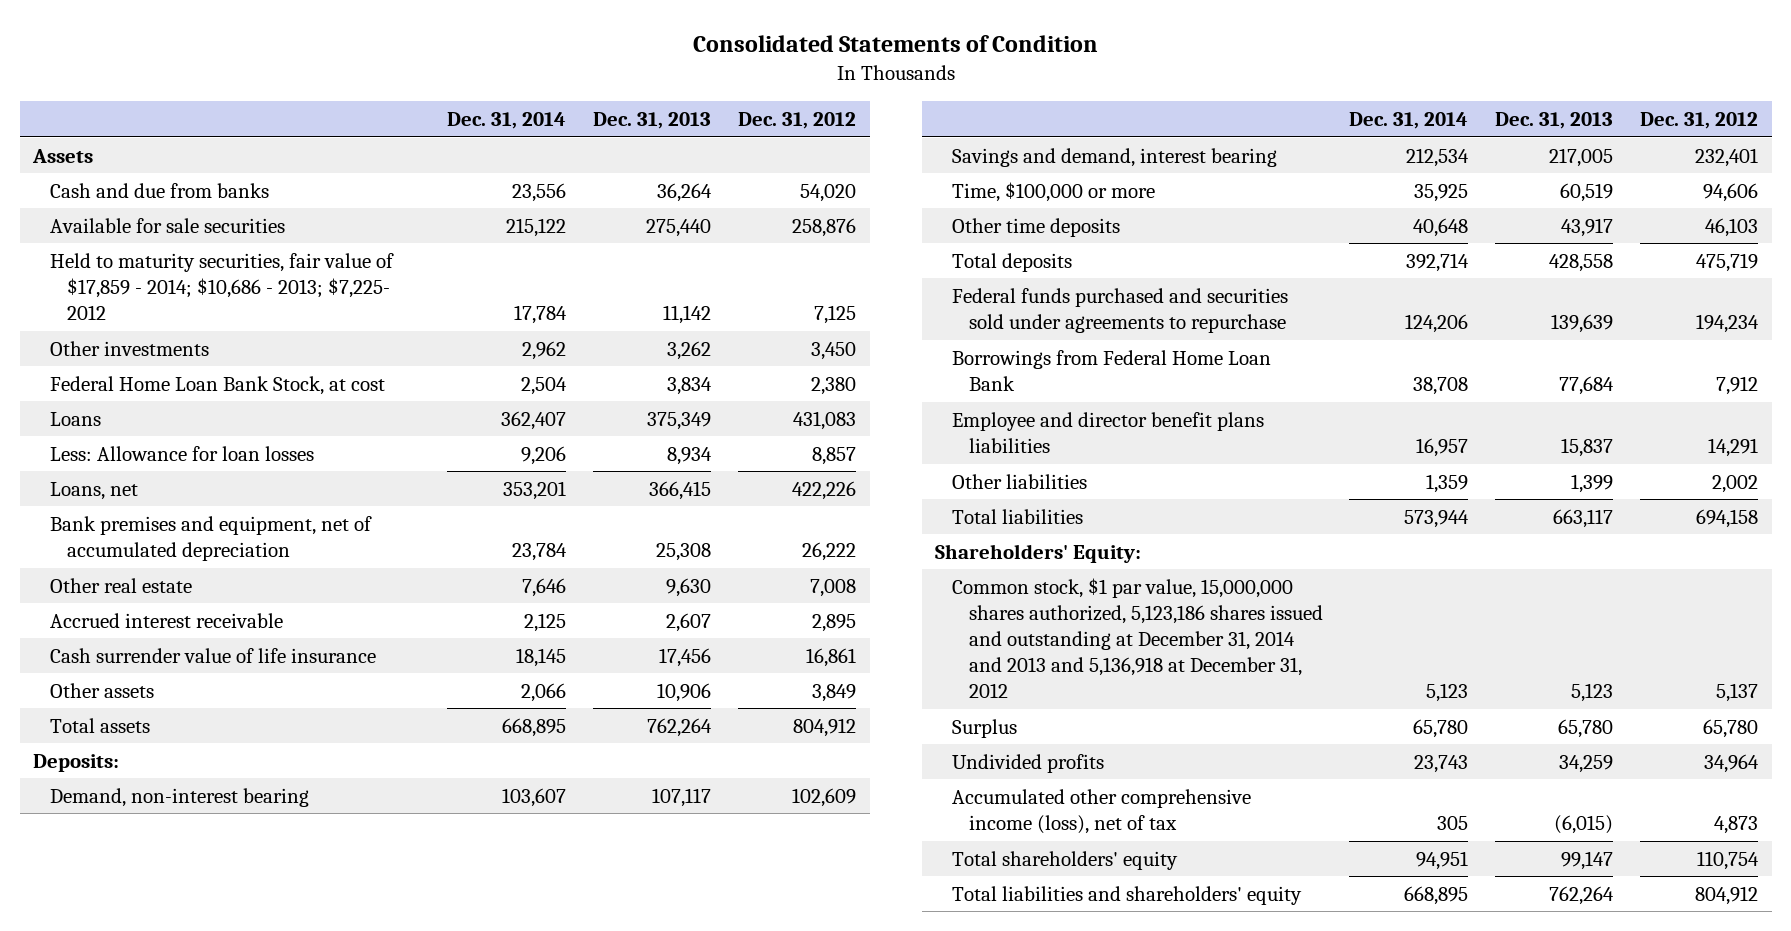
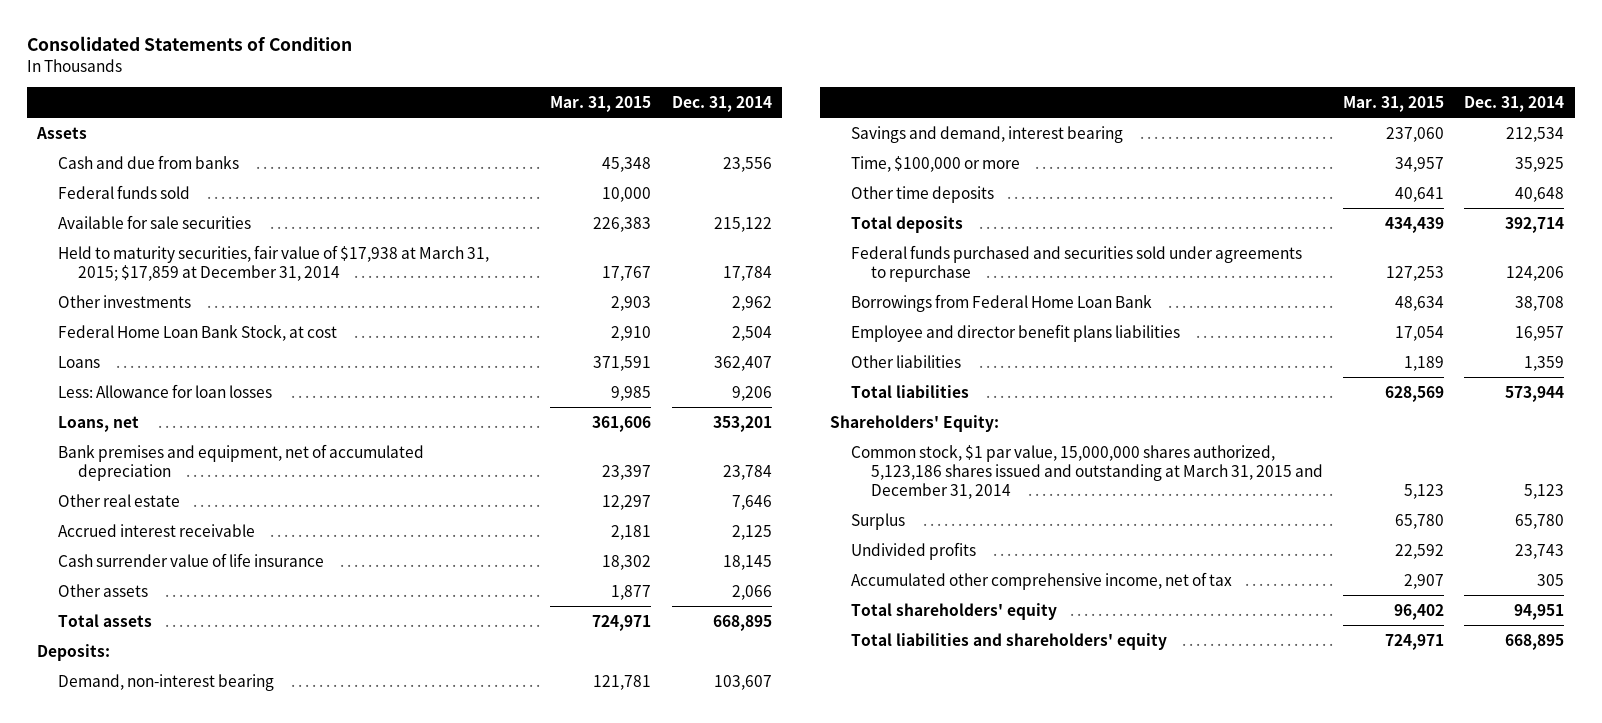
- | Dec. 31, 2014 | Dec. 31, 2013 | Dec. 31, 2012
+ | Mar. 31, 2015 | Dec. 31, 2014
+ Federal funds sold | 10,000 |
- Held to maturity securities, fair value of $17,859 - 2014; $10,686 - 2013; $7,225- 2012 | 17,784 | 11,142 | 7,125
+ Held to maturity securities, fair value of $17,938 at March 31, 2015; $17,859 at December 31, 2014 | 17,767 | 17,784
- Common stock, $1 par value, 15,000,000 shares authorized, 5,123,186 shares issued and outstanding at December 31, 2014 and 2013 and 5,136,918 at December 31, 2012 | 5,123 | 5,123 | 5,137
+ Common stock, $1 par value, 15,000,000 shares authorized, 5,123,186 shares issued and outstanding at March 31, 2015 and December 31, 2014 | 5,123 | 5,123
- Accumulated other comprehensive income (loss), net of tax | 305 | (6,015) | 4,873
+ Accumulated other comprehensive income, net of tax | 2,907 | 305

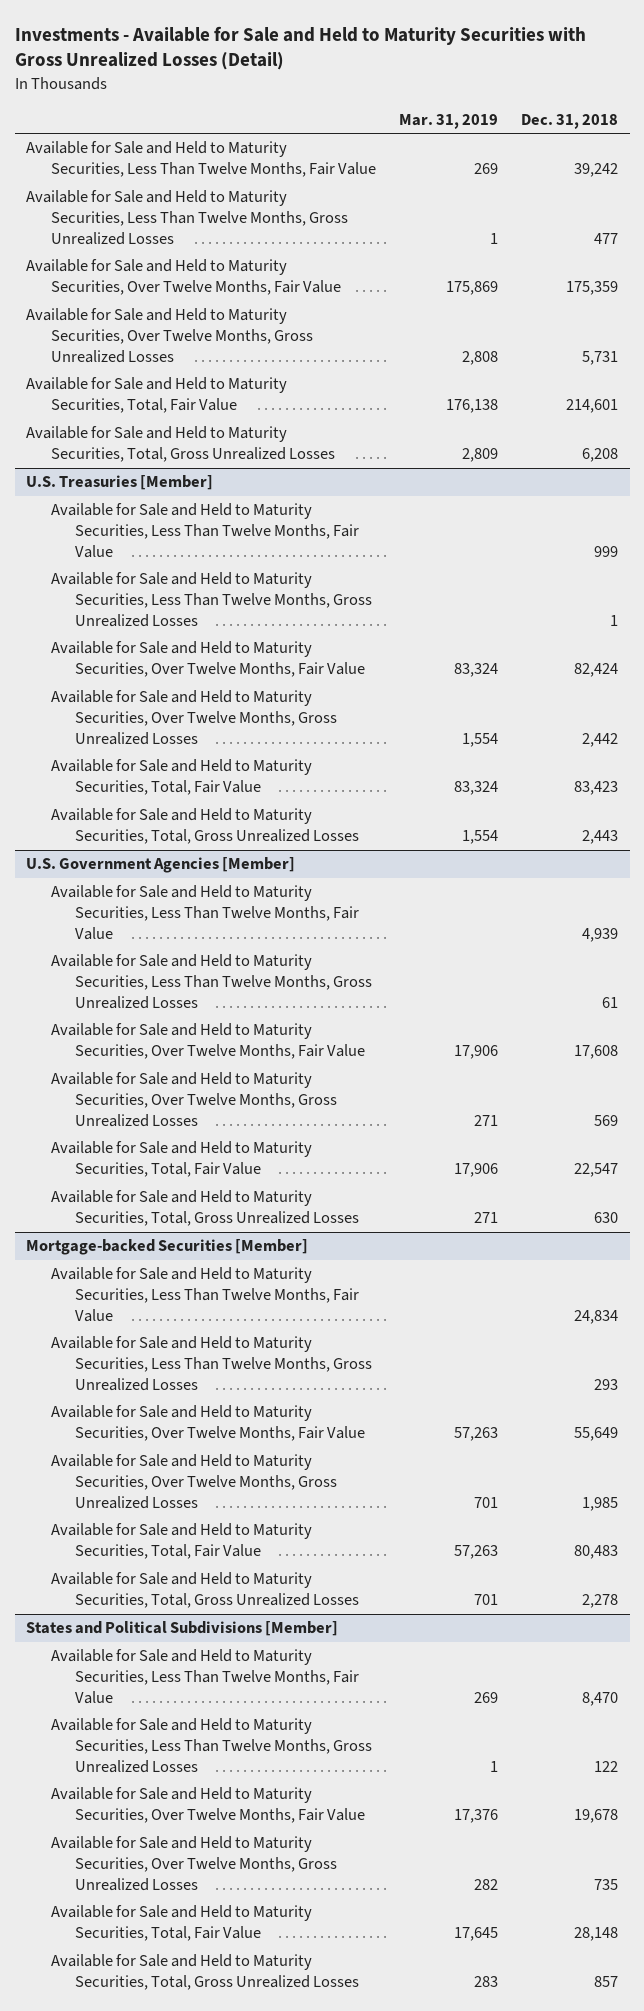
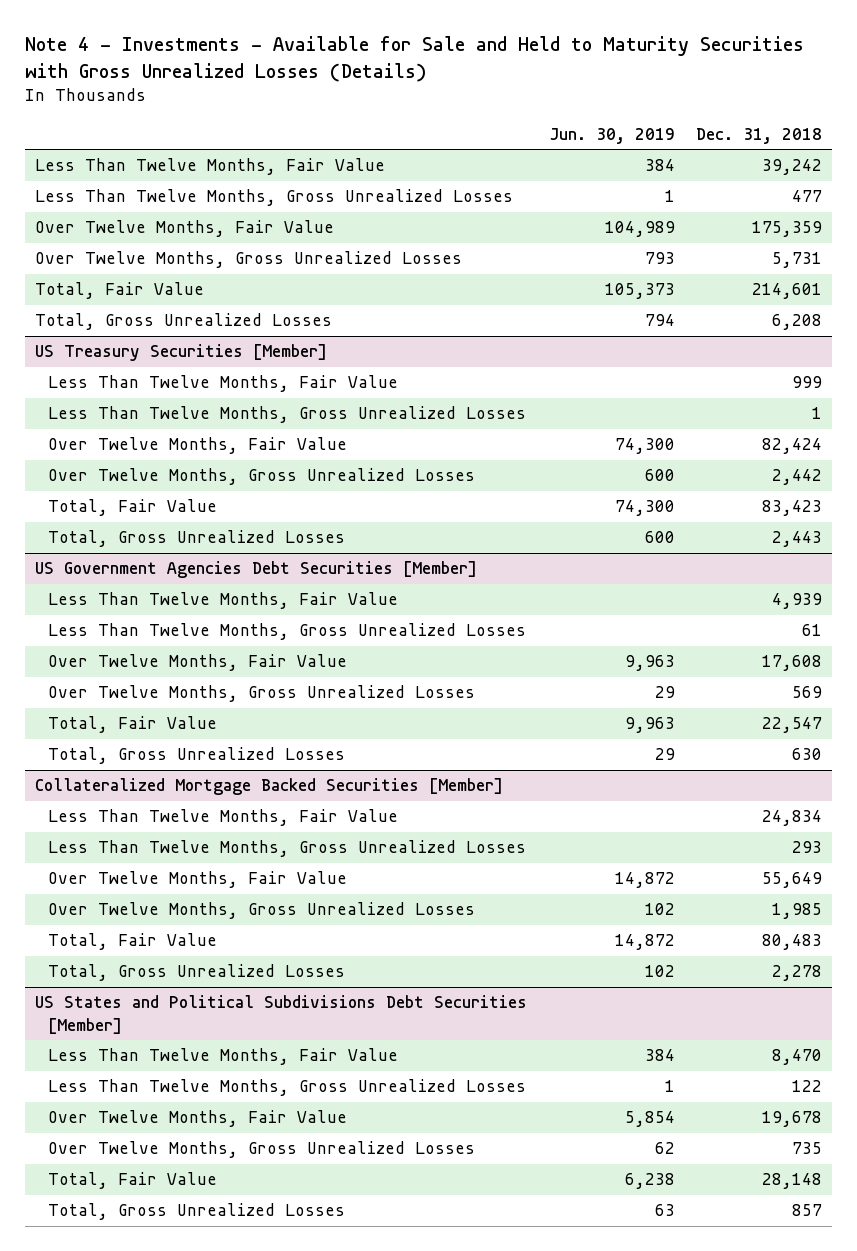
- Investments - Available for Sale and Held to Maturity Securities with Gross Unrealized Losses (Detail)
+ Note 4 - Investments - Available for Sale and Held to Maturity Securities with Gross Unrealized Losses (Details)
- | Mar. 31, 2019 | Dec. 31, 2018
+ | Jun. 30, 2019 | Dec. 31, 2018
- Available for Sale and Held to Maturity Securities, Less Than Twelve Months, Fair Value | 269 | 39,242
- Available for Sale and Held to Maturity Securities, Less Than Twelve Months, Gross Unrealized Losses | 1 | 477
- Available for Sale and Held to Maturity Securities, Over Twelve Months, Fair Value | 175,869 | 175,359
- Available for Sale and Held to Maturity Securities, Over Twelve Months, Gross Unrealized Losses | 2,808 | 5,731
- Available for Sale and Held to Maturity Securities, Total, Fair Value | 176,138 | 214,601
- Available for Sale and Held to Maturity Securities, Total, Gross Unrealized Losses | 2,809 | 6,208
- U.S. Treasuries [Member]
- Available for Sale and Held to Maturity Securities, Less Than Twelve Months, Fair Value | | 999
- Available for Sale and Held to Maturity Securities, Less Than Twelve Months, Gross Unrealized Losses | | 1
- Available for Sale and Held to Maturity Securities, Over Twelve Months, Fair Value | 83,324 | 82,424
- Available for Sale and Held to Maturity Securities, Over Twelve Months, Gross Unrealized Losses | 1,554 | 2,442
- Available for Sale and Held to Maturity Securities, Total, Fair Value | 83,324 | 83,423
- Available for Sale and Held to Maturity Securities, Total, Gross Unrealized Losses | 1,554 | 2,443
- U.S. Government Agencies [Member]
- Available for Sale and Held to Maturity Securities, Less Than Twelve Months, Fair Value | | 4,939
- Available for Sale and Held to Maturity Securities, Less Than Twelve Months, Gross Unrealized Losses | | 61
- Available for Sale and Held to Maturity Securities, Over Twelve Months, Fair Value | 17,906 | 17,608
- Available for Sale and Held to Maturity Securities, Over Twelve Months, Gross Unrealized Losses | 271 | 569
- Available for Sale and Held to Maturity Securities, Total, Fair Value | 17,906 | 22,547
- Available for Sale and Held to Maturity Securities, Total, Gross Unrealized Losses | 271 | 630
- Mortgage-backed Securities [Member]
- Available for Sale and Held to Maturity Securities, Less Than Twelve Months, Fair Value | | 24,834
- Available for Sale and Held to Maturity Securities, Less Than Twelve Months, Gross Unrealized Losses | | 293
- Available for Sale and Held to Maturity Securities, Over Twelve Months, Fair Value | 57,263 | 55,649
- Available for Sale and Held to Maturity Securities, Over Twelve Months, Gross Unrealized Losses | 701 | 1,985
- Available for Sale and Held to Maturity Securities, Total, Fair Value | 57,263 | 80,483
- Available for Sale and Held to Maturity Securities, Total, Gross Unrealized Losses | 701 | 2,278
- States and Political Subdivisions [Member]
- Available for Sale and Held to Maturity Securities, Less Than Twelve Months, Fair Value | 269 | 8,470
- Available for Sale and Held to Maturity Securities, Less Than Twelve Months, Gross Unrealized Losses | 1 | 122
- Available for Sale and Held to Maturity Securities, Over Twelve Months, Fair Value | 17,376 | 19,678
- Available for Sale and Held to Maturity Securities, Over Twelve Months, Gross Unrealized Losses | 282 | 735
- Available for Sale and Held to Maturity Securities, Total, Fair Value | 17,645 | 28,148
- Available for Sale and Held to Maturity Securities, Total, Gross Unrealized Losses | 283 | 857
+ Less Than Twelve Months, Fair Value | 384 | 39,242
+ Less Than Twelve Months, Gross Unrealized Losses | 1 | 477
+ Over Twelve Months, Fair Value | 104,989 | 175,359
+ Over Twelve Months, Gross Unrealized Losses | 793 | 5,731
+ Total, Fair Value | 105,373 | 214,601
+ Total, Gross Unrealized Losses | 794 | 6,208
+ US Treasury Securities [Member]
+ Less Than Twelve Months, Fair Value | | 999
+ Less Than Twelve Months, Gross Unrealized Losses | | 1
+ Over Twelve Months, Fair Value | 74,300 | 82,424
+ Over Twelve Months, Gross Unrealized Losses | 600 | 2,442
+ Total, Fair Value | 74,300 | 83,423
+ Total, Gross Unrealized Losses | 600 | 2,443
+ US Government Agencies Debt Securities [Member]
+ Less Than Twelve Months, Fair Value | | 4,939
+ Less Than Twelve Months, Gross Unrealized Losses | | 61
+ Over Twelve Months, Fair Value | 9,963 | 17,608
+ Over Twelve Months, Gross Unrealized Losses | 29 | 569
+ Total, Fair Value | 9,963 | 22,547
+ Total, Gross Unrealized Losses | 29 | 630
+ Collateralized Mortgage Backed Securities [Member]
+ Less Than Twelve Months, Fair Value | | 24,834
+ Less Than Twelve Months, Gross Unrealized Losses | | 293
+ Over Twelve Months, Fair Value | 14,872 | 55,649
+ Over Twelve Months, Gross Unrealized Losses | 102 | 1,985
+ Total, Fair Value | 14,872 | 80,483
+ Total, Gross Unrealized Losses | 102 | 2,278
+ US States and Political Subdivisions Debt Securities [Member]
+ Less Than Twelve Months, Fair Value | 384 | 8,470
+ Less Than Twelve Months, Gross Unrealized Losses | 1 | 122
+ Over Twelve Months, Fair Value | 5,854 | 19,678
+ Over Twelve Months, Gross Unrealized Losses | 62 | 735
+ Total, Fair Value | 6,238 | 28,148
+ Total, Gross Unrealized Losses | 63 | 857

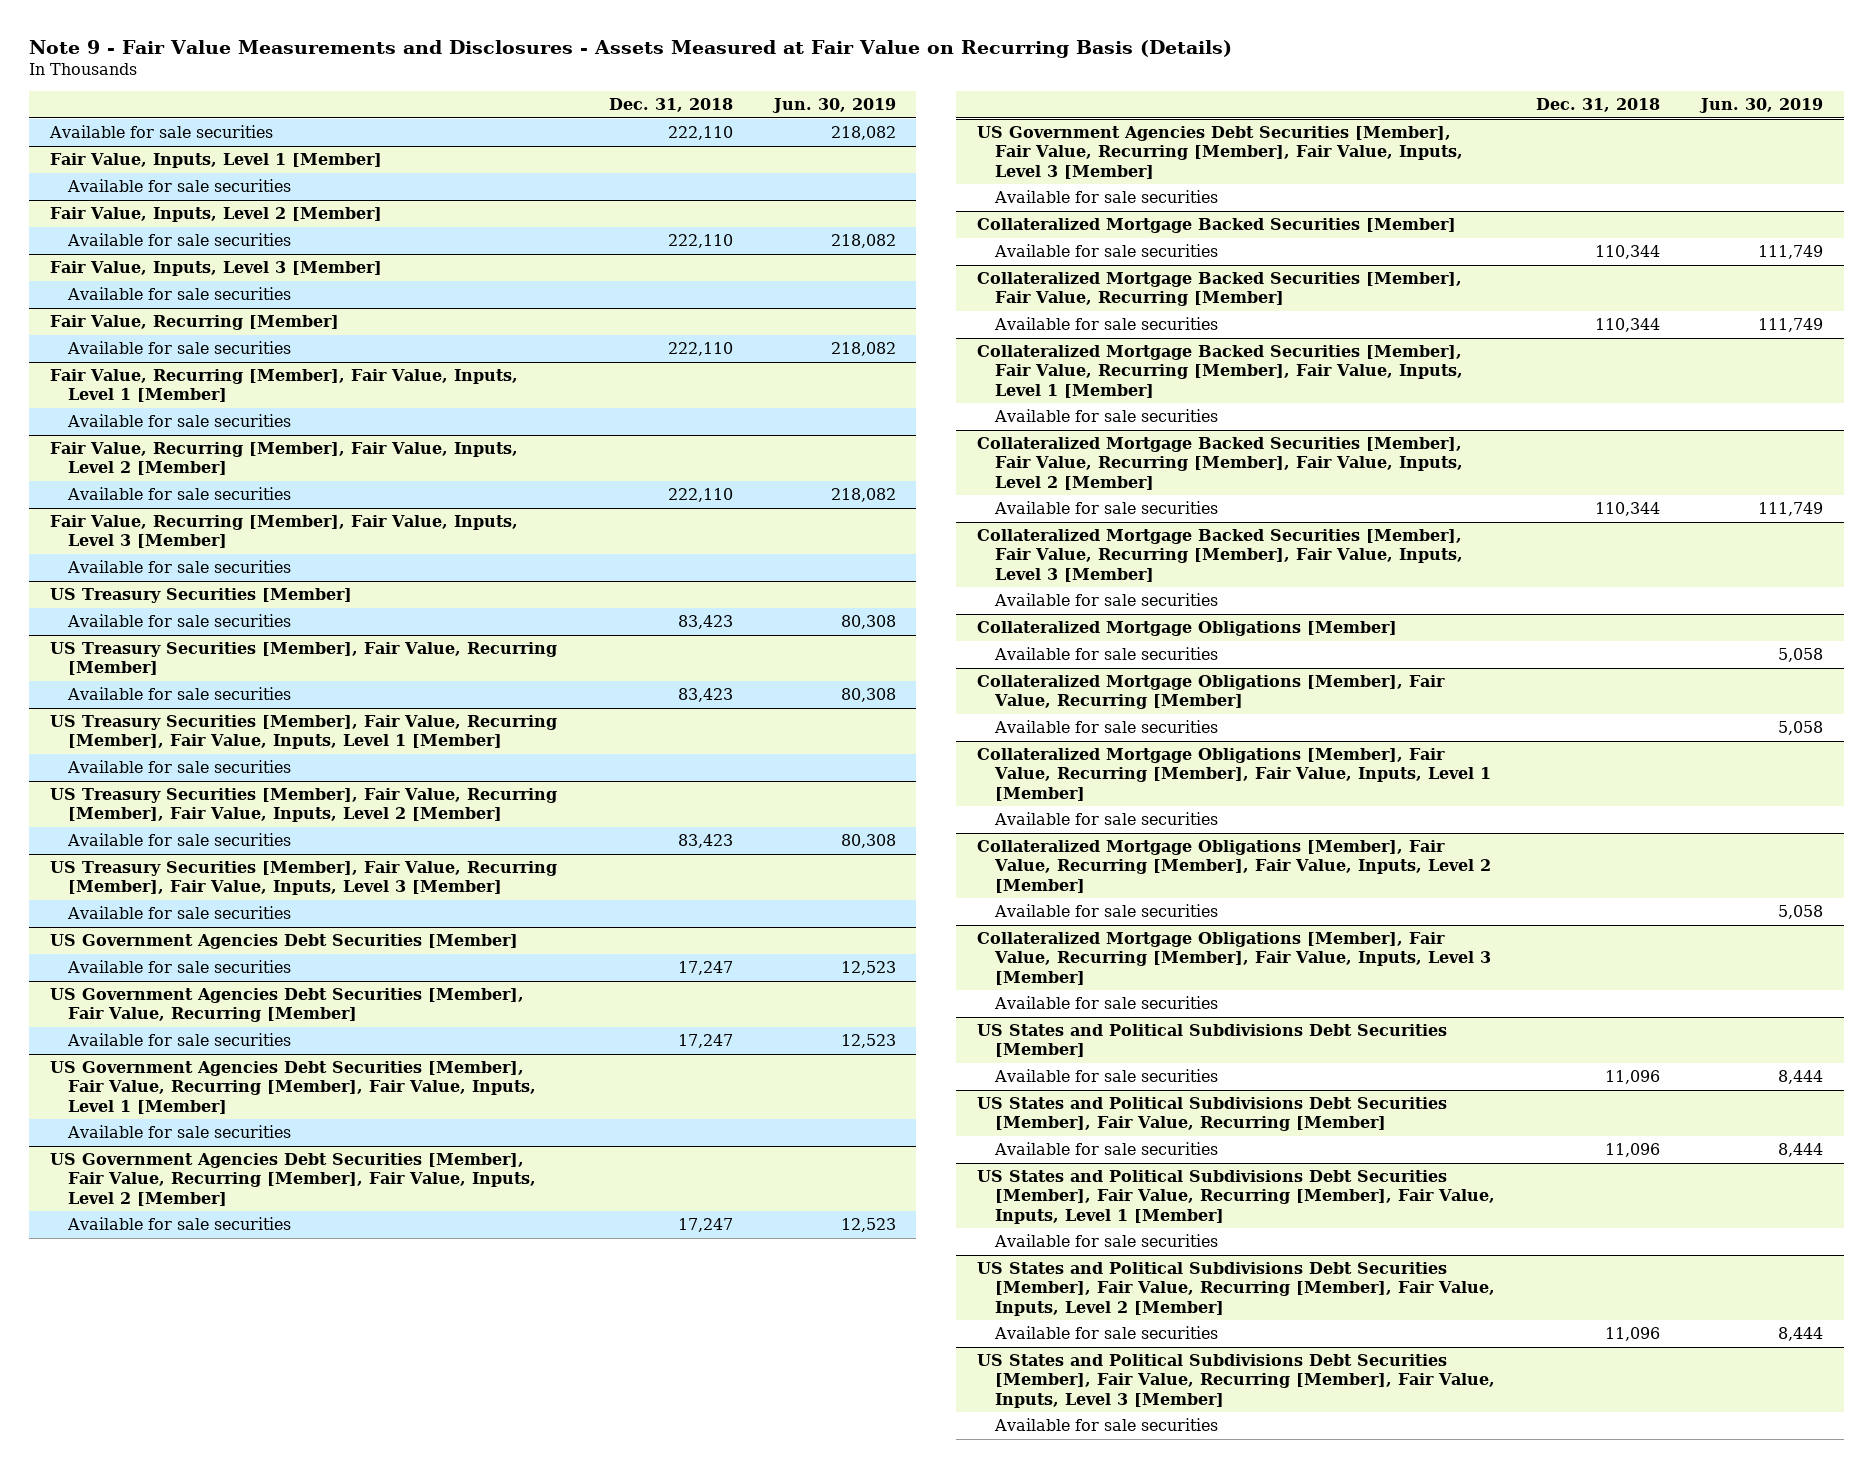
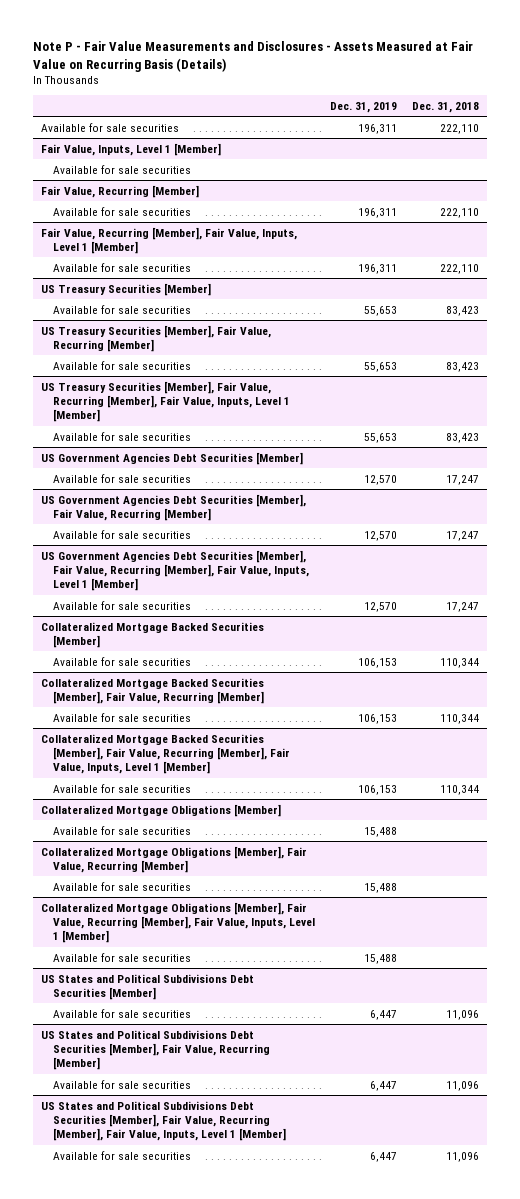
- Note 9 - Fair Value Measurements and Disclosures - Assets Measured at Fair Value on Recurring Basis (Details)
+ Note P - Fair Value Measurements and Disclosures - Assets Measured at Fair Value on Recurring Basis (Details)
- | Dec. 31, 2018 | Jun. 30, 2019
+ | Dec. 31, 2019 | Dec. 31, 2018
- Fair Value, Inputs, Level 2 [Member]
- Available for sale securities | 222,110 | 218,082
- Fair Value, Inputs, Level 3 [Member]
- Available for sale securities
@ Fair Value, Recurring [Member], Fair Value, Inputs, Level 1 [Member]
- Available for sale securities
- Fair Value, Recurring [Member], Fair Value, Inputs, Level 2 [Member]
- Fair Value, Recurring [Member], Fair Value, Inputs, Level 3 [Member]
- Available for sale securities
@ US Treasury Securities [Member], Fair Value, Recurring [Member], Fair Value, Inputs, Level 1 [Member]
- Available for sale securities
- US Treasury Securities [Member], Fair Value, Recurring [Member], Fair Value, Inputs, Level 2 [Member]
- US Treasury Securities [Member], Fair Value, Recurring [Member], Fair Value, Inputs, Level 3 [Member]
- Available for sale securities
@ US Government Agencies Debt Securities [Member], Fair Value, Recurring [Member], Fair Value, Inputs, Level 1 [Member]
- Available for sale securities
- US Government Agencies Debt Securities [Member], Fair Value, Recurring [Member], Fair Value, Inputs, Level 2 [Member]
- US Government Agencies Debt Securities [Member], Fair Value, Recurring [Member], Fair Value, Inputs, Level 3 [Member]
- Available for sale securities
@ Collateralized Mortgage Backed Securities [Member], Fair Value, Recurring [Member], Fair Value, Inputs, Level 1 [Member]
- Available for sale securities
- Collateralized Mortgage Backed Securities [Member], Fair Value, Recurring [Member], Fair Value, Inputs, Level 2 [Member]
- Collateralized Mortgage Backed Securities [Member], Fair Value, Recurring [Member], Fair Value, Inputs, Level 3 [Member]
- Available for sale securities
- Collateralized Mortgage Obligations [Member], Fair Value, Recurring [Member], Fair Value, Inputs, Level 2 [Member]
- Available for sale securities | | 5,058
- Collateralized Mortgage Obligations [Member], Fair Value, Recurring [Member], Fair Value, Inputs, Level 3 [Member]
- Available for sale securities
@ US States and Political Subdivisions Debt Securities [Member], Fair Value, Recurring [Member], Fair Value, Inputs, Level 1 [Member]
- Available for sale securities
- US States and Political Subdivisions Debt Securities [Member], Fair Value, Recurring [Member], Fair Value, Inputs, Level 2 [Member]
- US States and Political Subdivisions Debt Securities [Member], Fair Value, Recurring [Member], Fair Value, Inputs, Level 3 [Member]
- Available for sale securities

